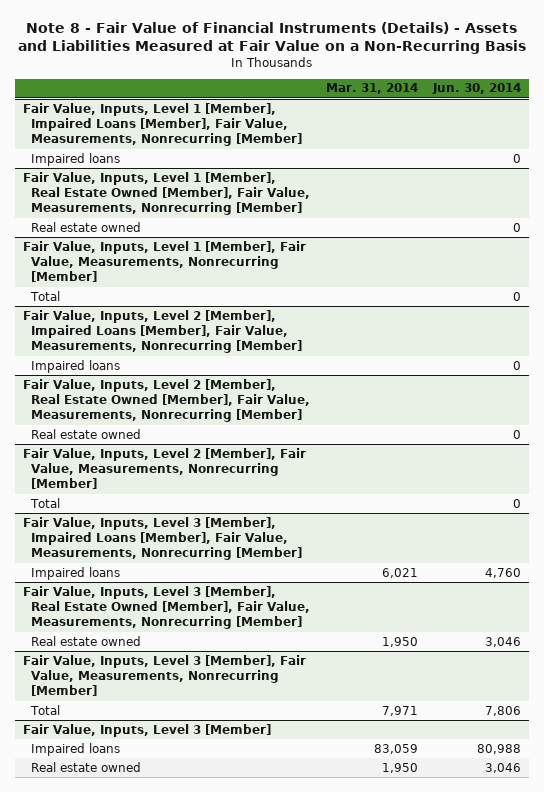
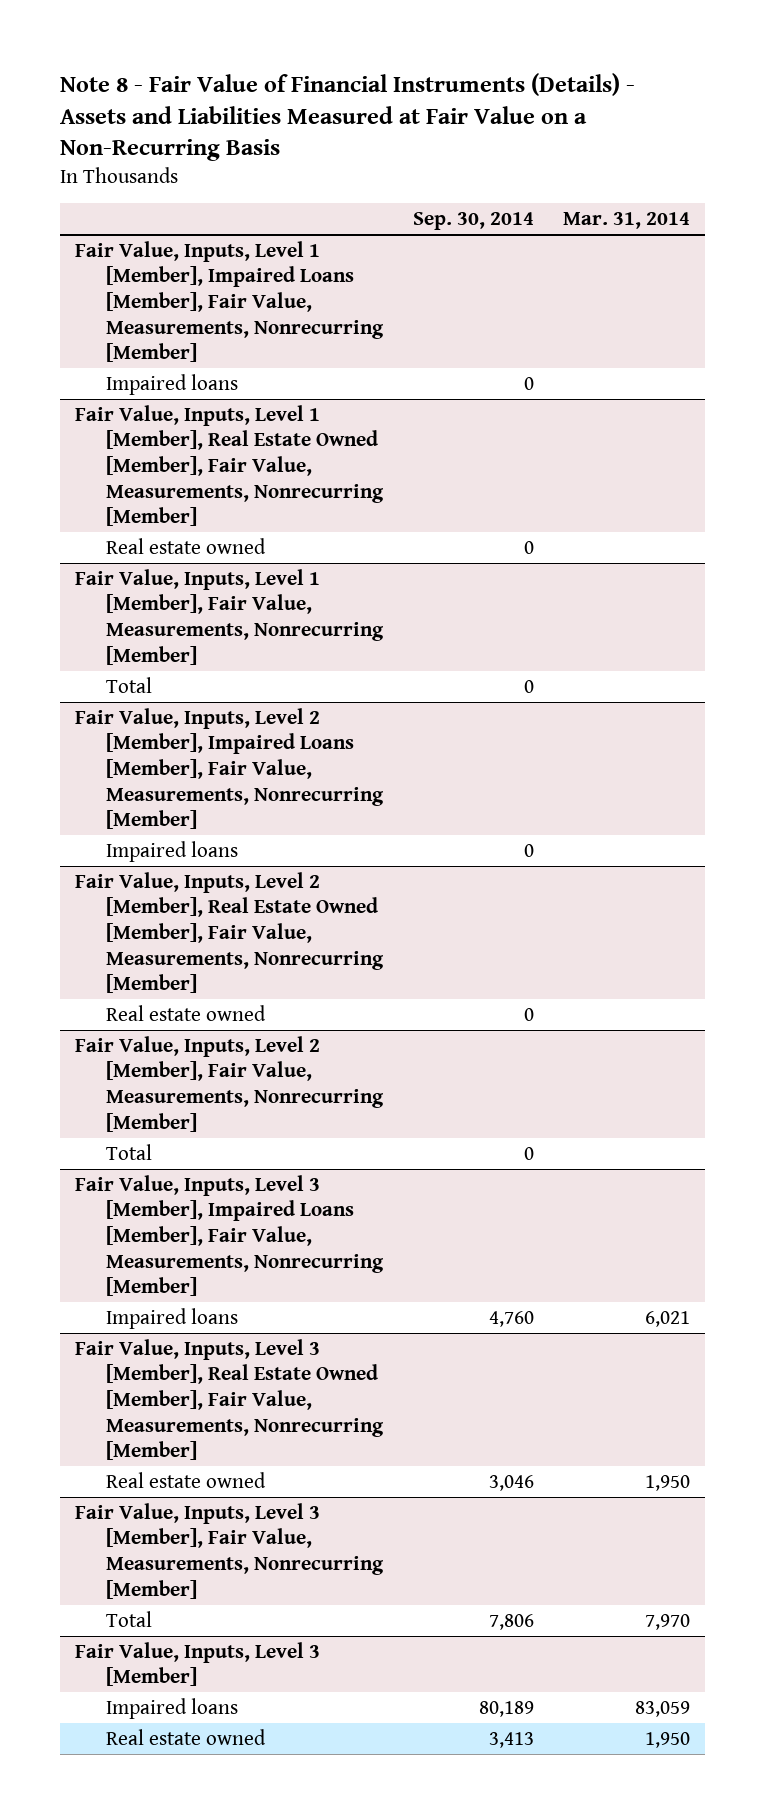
- | Mar. 31, 2014 | Jun. 30, 2014
+ | Sep. 30, 2014 | Mar. 31, 2014
@ Fair Value, Inputs, Level 3 [Member], Fair Value, Measurements, Nonrecurring [Member]
- Total | 7,971 | 7,806
+ Total | 7,806 | 7,970

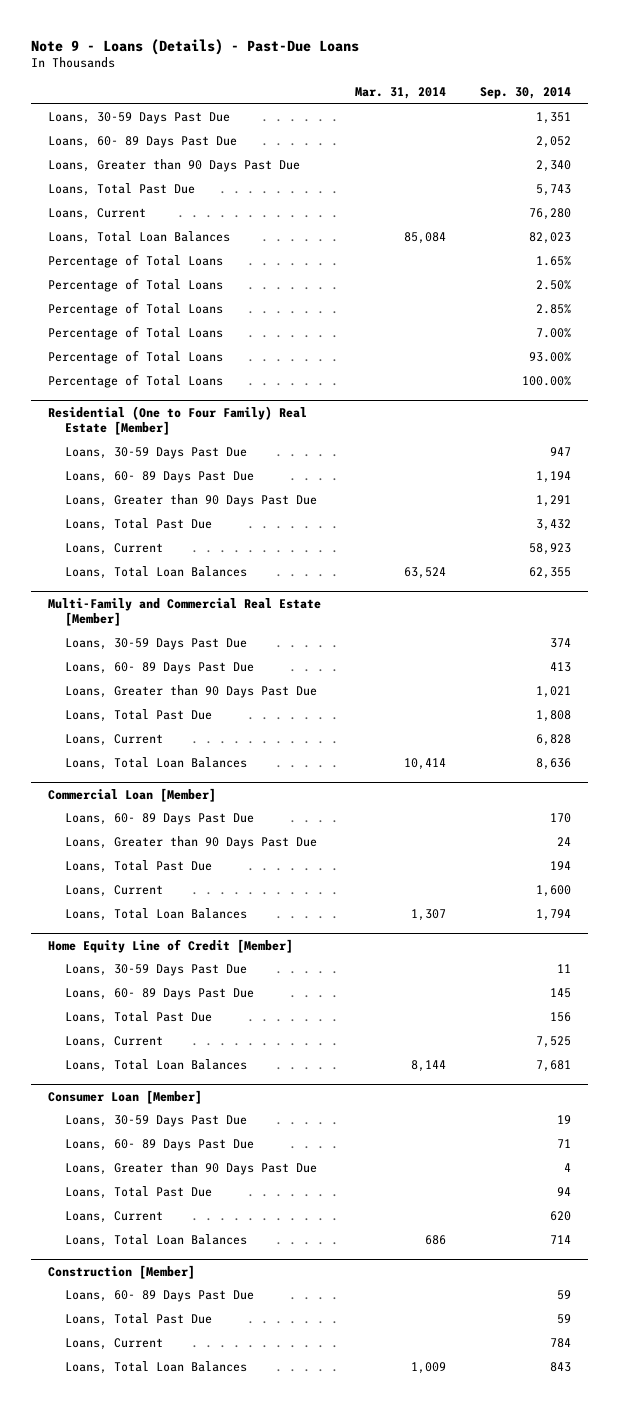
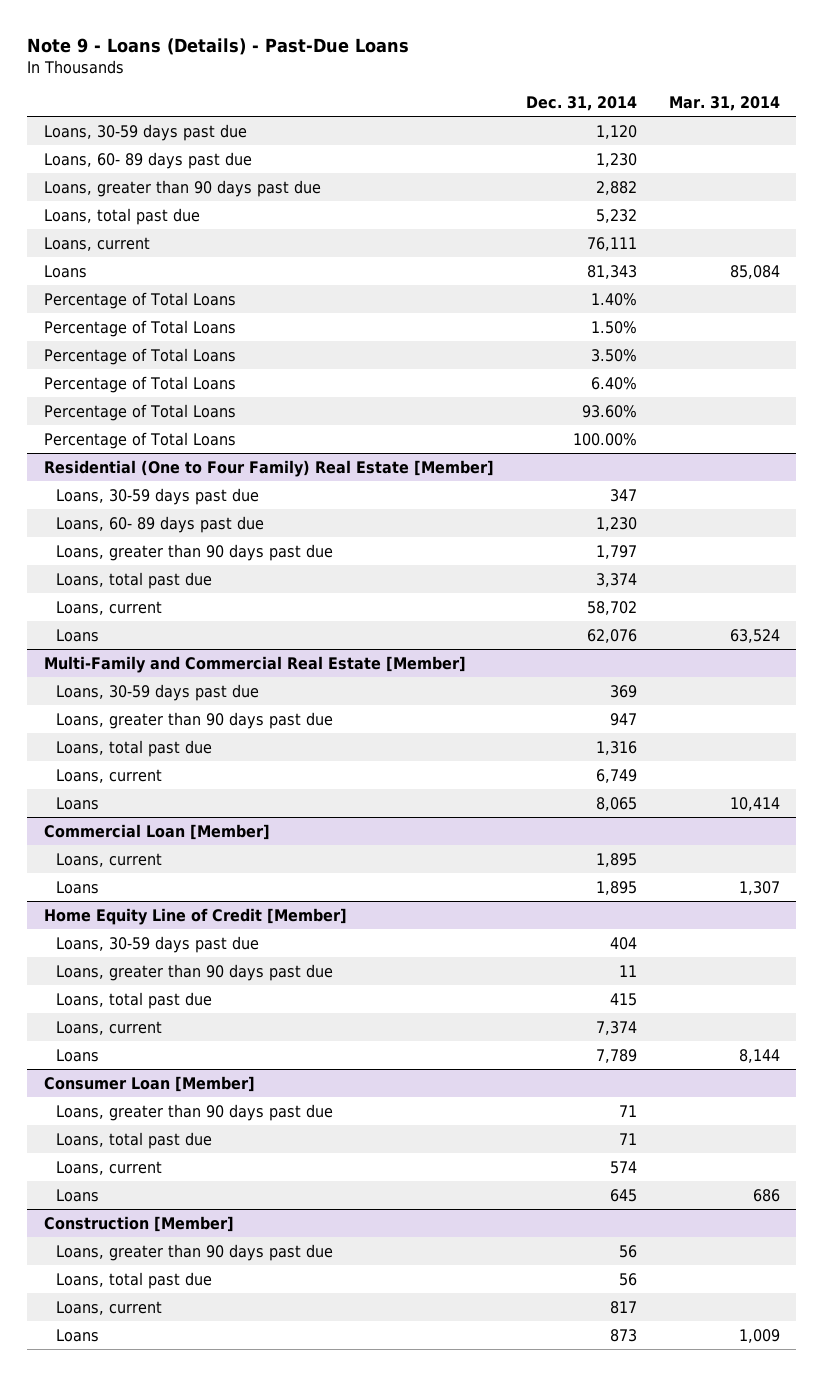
- | Mar. 31, 2014 | Sep. 30, 2014
+ | Dec. 31, 2014 | Mar. 31, 2014
- Loans, 30-59 Days Past Due | | 1,351
- Loans, 60- 89 Days Past Due | | 2,052
- Loans, Greater than 90 Days Past Due | | 2,340
- Loans, Total Past Due | | 5,743
- Loans, Current | | 76,280
- Loans, Total Loan Balances | 85,084 | 82,023
+ Loans, 30-59 days past due | 1,120 |
+ Loans, 60- 89 days past due | 1,230 |
+ Loans, greater than 90 days past due | 2,882 |
+ Loans, total past due | 5,232 |
+ Loans, current | 76,111 |
+ Loans | 81,343 | 85,084
@ Residential (One to Four Family) Real Estate [Member]
- Loans, 30-59 Days Past Due | | 947
- Loans, 60- 89 Days Past Due | | 1,194
- Loans, Greater than 90 Days Past Due | | 1,291
- Loans, Total Past Due | | 3,432
- Loans, Current | | 58,923
- Loans, Total Loan Balances | 63,524 | 62,355
+ Loans, 30-59 days past due | 347 |
+ Loans, 60- 89 days past due | 1,230 |
+ Loans, greater than 90 days past due | 1,797 |
+ Loans, total past due | 3,374 |
+ Loans, current | 58,702 |
+ Loans | 62,076 | 63,524
@ Multi-Family and Commercial Real Estate [Member]
- Loans, 30-59 Days Past Due | | 374
- Loans, 60- 89 Days Past Due | | 413
- Loans, Greater than 90 Days Past Due | | 1,021
- Loans, Total Past Due | | 1,808
- Loans, Current | | 6,828
- Loans, Total Loan Balances | 10,414 | 8,636
+ Loans, 30-59 days past due | 369 |
+ Loans, greater than 90 days past due | 947 |
+ Loans, total past due | 1,316 |
+ Loans, current | 6,749 |
+ Loans | 8,065 | 10,414
@ Commercial Loan [Member]
- Loans, 60- 89 Days Past Due | | 170
- Loans, Greater than 90 Days Past Due | | 24
- Loans, Total Past Due | | 194
- Loans, Current | | 1,600
- Loans, Total Loan Balances | 1,307 | 1,794
+ Loans, current | 1,895 |
+ Loans | 1,895 | 1,307
@ Home Equity Line of Credit [Member]
- Loans, 30-59 Days Past Due | | 11
- Loans, 60- 89 Days Past Due | | 145
- Loans, Total Past Due | | 156
- Loans, Current | | 7,525
- Loans, Total Loan Balances | 8,144 | 7,681
+ Loans, 30-59 days past due | 404 |
+ Loans, greater than 90 days past due | 11 |
+ Loans, total past due | 415 |
+ Loans, current | 7,374 |
+ Loans | 7,789 | 8,144
@ Consumer Loan [Member]
- Loans, 30-59 Days Past Due | | 19
- Loans, 60- 89 Days Past Due | | 71
- Loans, Greater than 90 Days Past Due | | 4
- Loans, Total Past Due | | 94
- Loans, Current | | 620
- Loans, Total Loan Balances | 686 | 714
+ Loans, greater than 90 days past due | 71 |
+ Loans, total past due | 71 |
+ Loans, current | 574 |
+ Loans | 645 | 686
@ Construction [Member]
- Loans, 60- 89 Days Past Due | | 59
- Loans, Total Past Due | | 59
- Loans, Current | | 784
- Loans, Total Loan Balances | 1,009 | 843
+ Loans, greater than 90 days past due | 56 |
+ Loans, total past due | 56 |
+ Loans, current | 817 |
+ Loans | 873 | 1,009

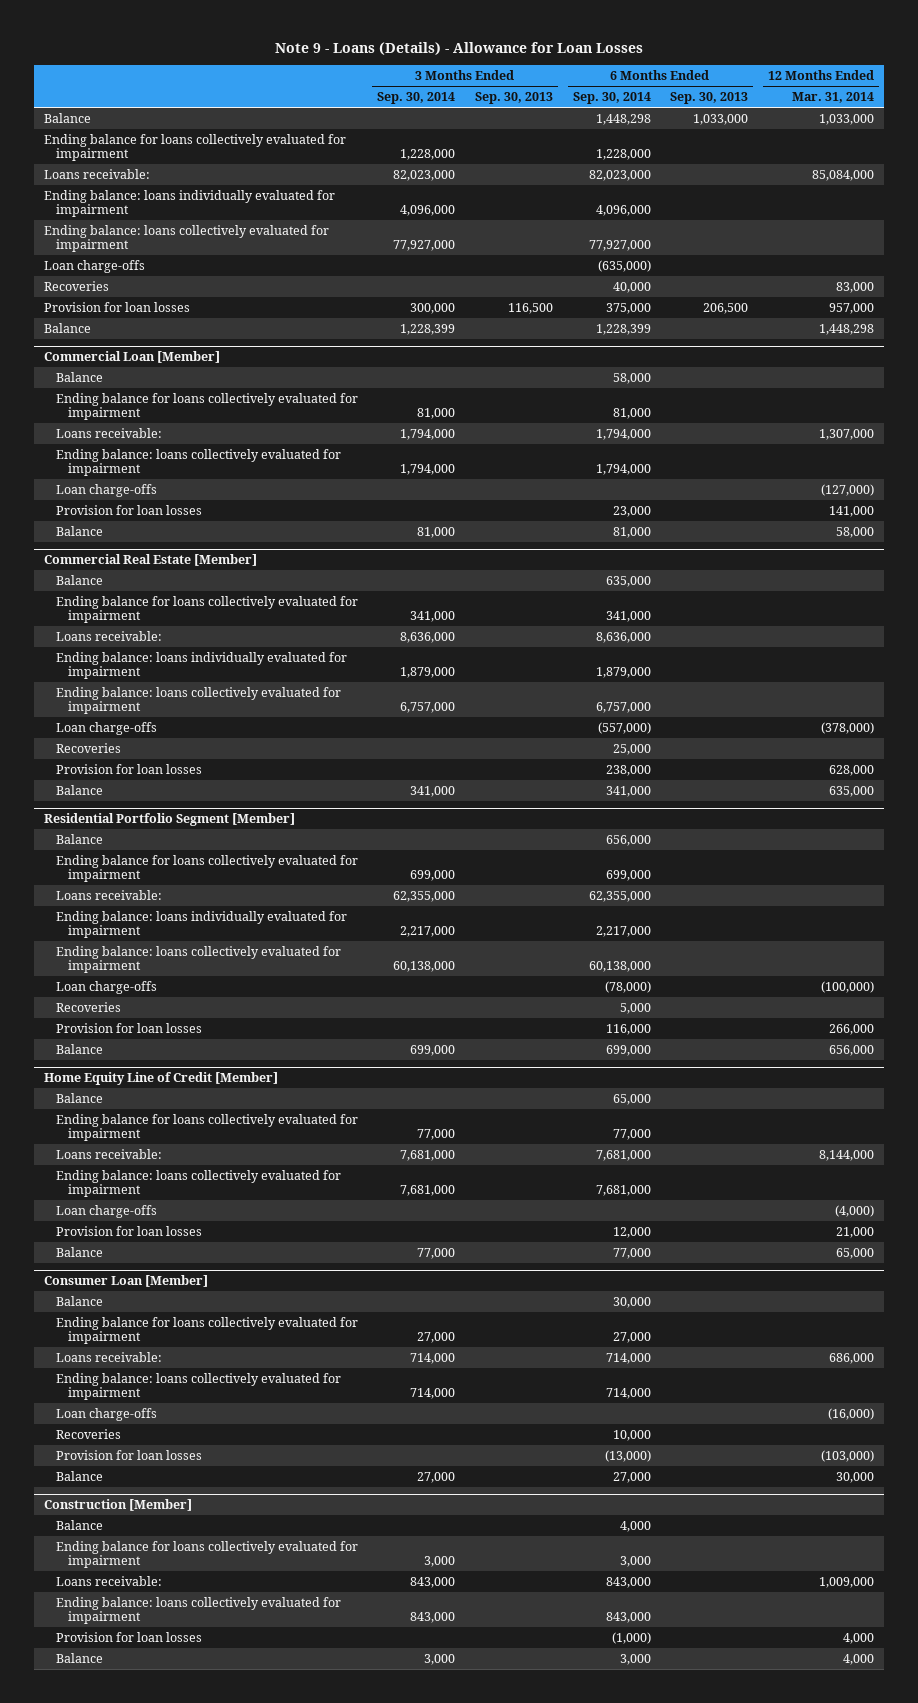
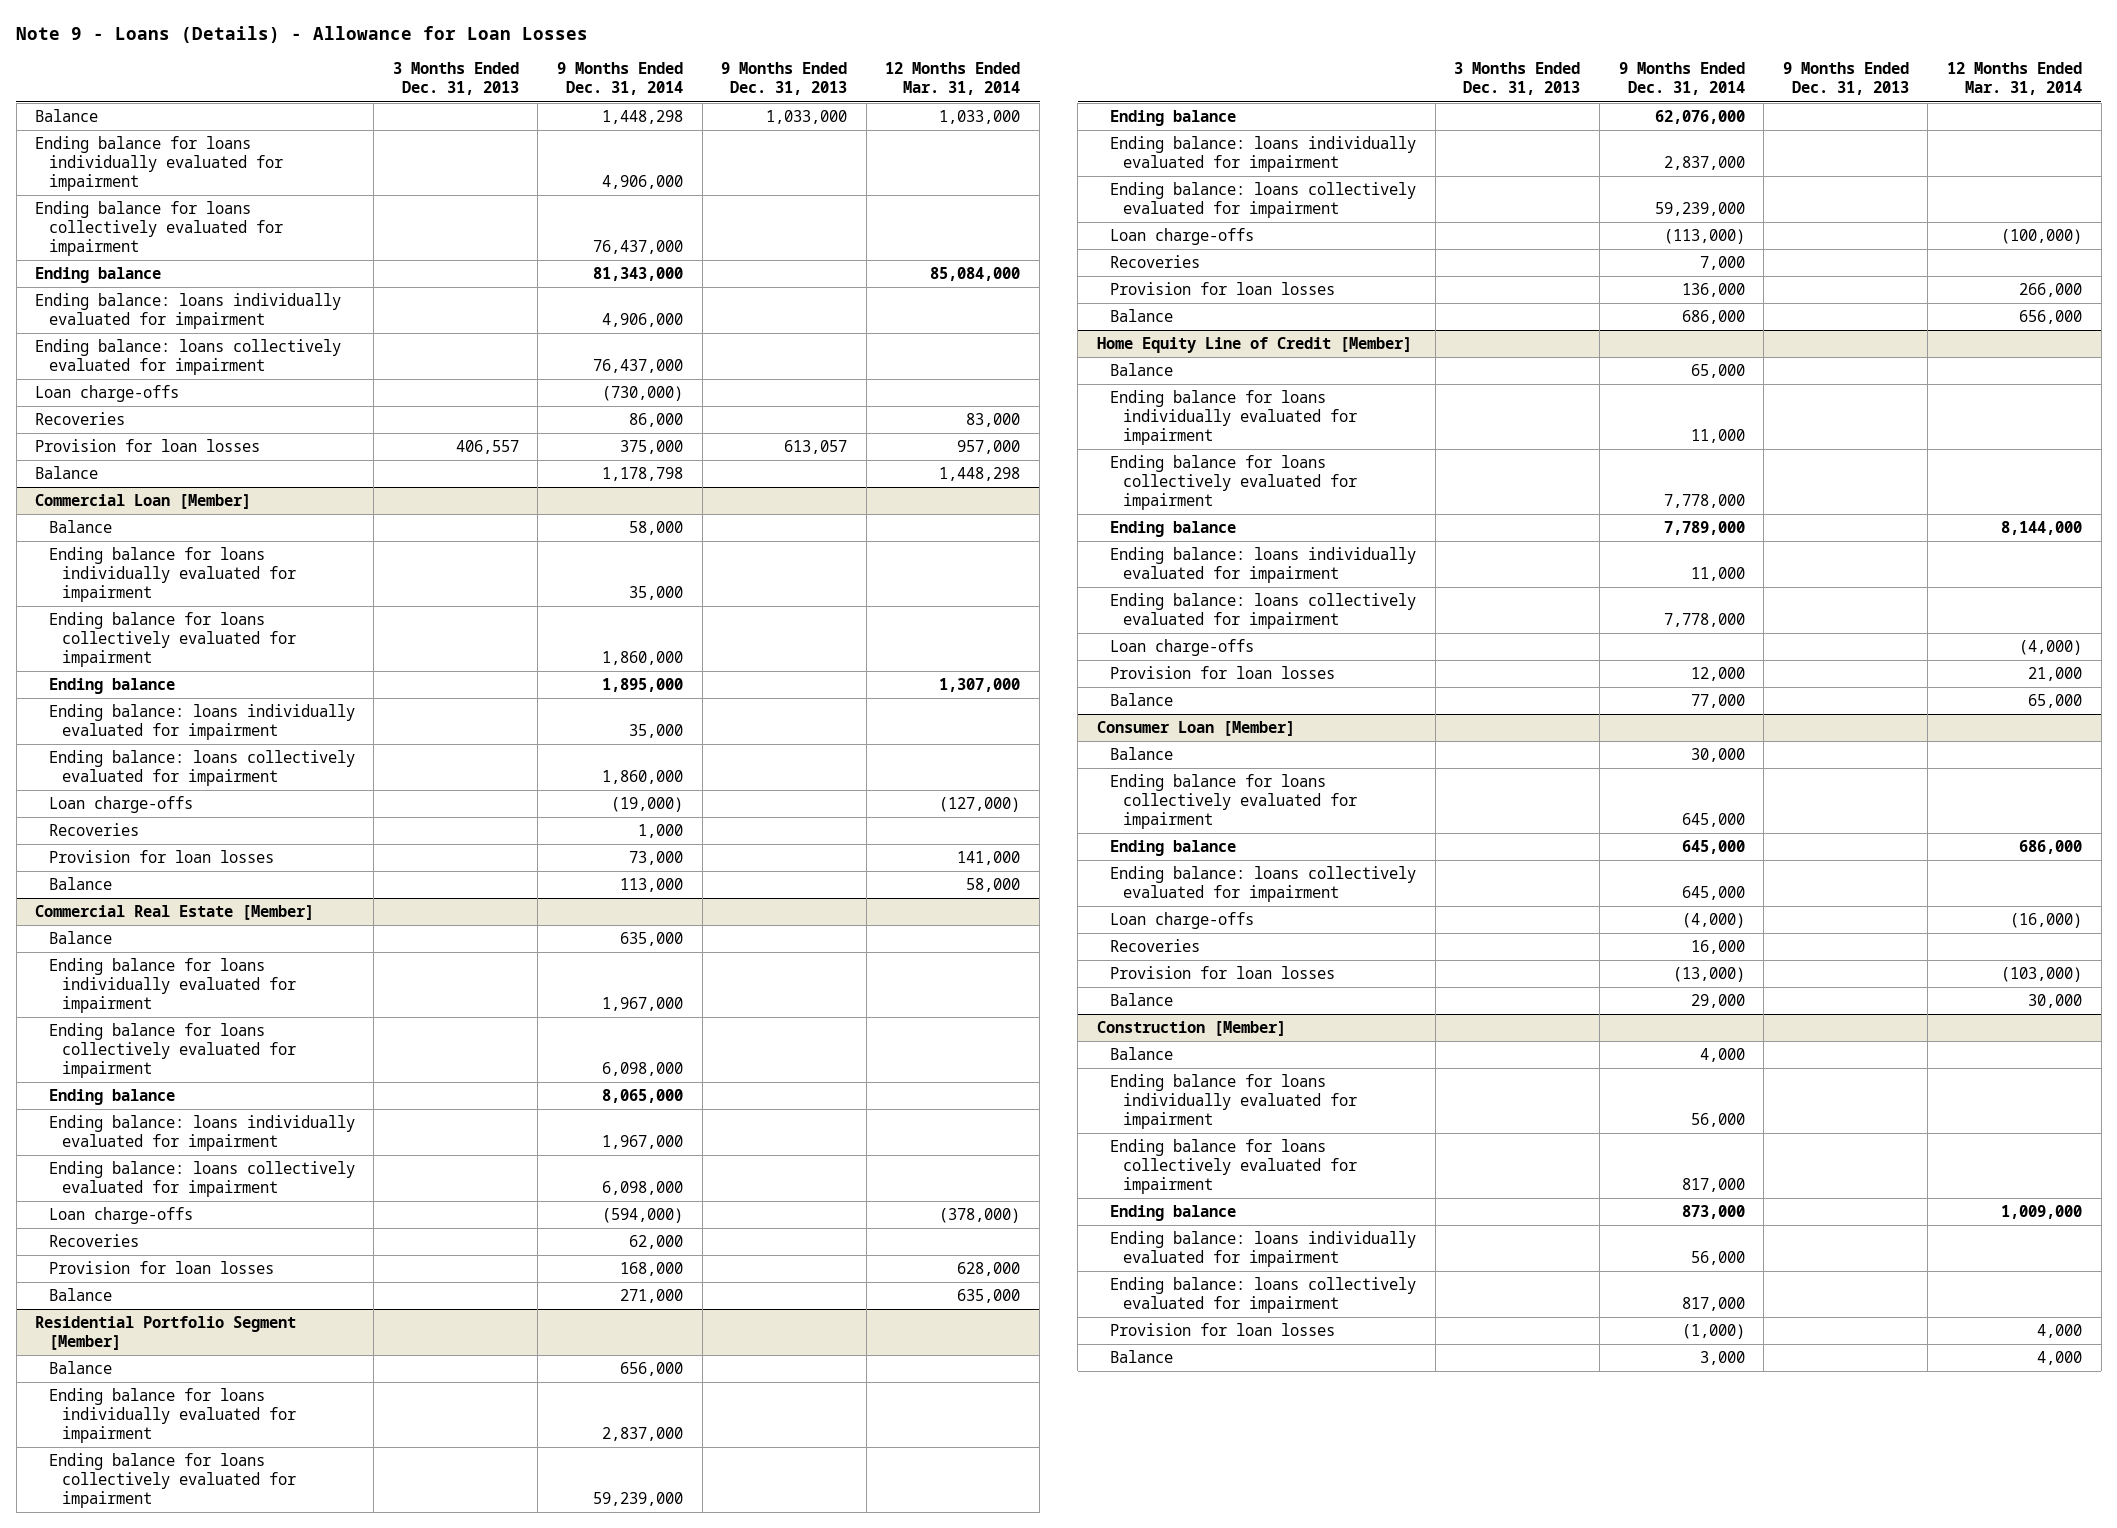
- | 3 Months Ended Sep. 30, 2014 | 3 Months Ended Sep. 30, 2013 | 6 Months Ended Sep. 30, 2014 | 6 Months Ended Sep. 30, 2013 | 12 Months Ended Mar. 31, 2014
+ | 3 Months Ended Dec. 31, 2013 | 9 Months Ended Dec. 31, 2014 | 9 Months Ended Dec. 31, 2013 | 12 Months Ended Mar. 31, 2014
+ Ending balance for loans individually evaluated for impairment | | 4,906,000 | |
- Loans receivable: | 82,023,000 | | 82,023,000 | | 85,084,000
+ Ending balance | | 81,343,000 | | 85,084,000
@ Commercial Loan [Member]
+ Ending balance for loans individually evaluated for impairment | | 35,000 | |
- Loans receivable: | 1,794,000 | | 1,794,000 | | 1,307,000
+ Ending balance | | 1,895,000 | | 1,307,000
+ Ending balance: loans individually evaluated for impairment | | 35,000 | |
+ Recoveries | | 1,000 | |
@ Commercial Real Estate [Member]
+ Ending balance for loans individually evaluated for impairment | | 1,967,000 | |
- Loans receivable: | 8,636,000 | | 8,636,000 | |
+ Ending balance | | 8,065,000 | |
@ Residential Portfolio Segment [Member]
+ Ending balance for loans individually evaluated for impairment | | 2,837,000 | |
- Loans receivable: | 62,355,000 | | 62,355,000 | |
+ Ending balance | | 62,076,000 | |
@ Home Equity Line of Credit [Member]
+ Ending balance for loans individually evaluated for impairment | | 11,000 | |
- Loans receivable: | 7,681,000 | | 7,681,000 | | 8,144,000
+ Ending balance | | 7,789,000 | | 8,144,000
+ Ending balance: loans individually evaluated for impairment | | 11,000 | |
@ Consumer Loan [Member]
- Loans receivable: | 714,000 | | 714,000 | | 686,000
+ Ending balance | | 645,000 | | 686,000
@ Construction [Member]
+ Ending balance for loans individually evaluated for impairment | | 56,000 | |
- Loans receivable: | 843,000 | | 843,000 | | 1,009,000
+ Ending balance | | 873,000 | | 1,009,000
+ Ending balance: loans individually evaluated for impairment | | 56,000 | |

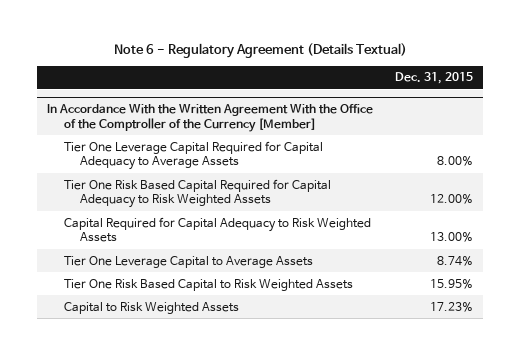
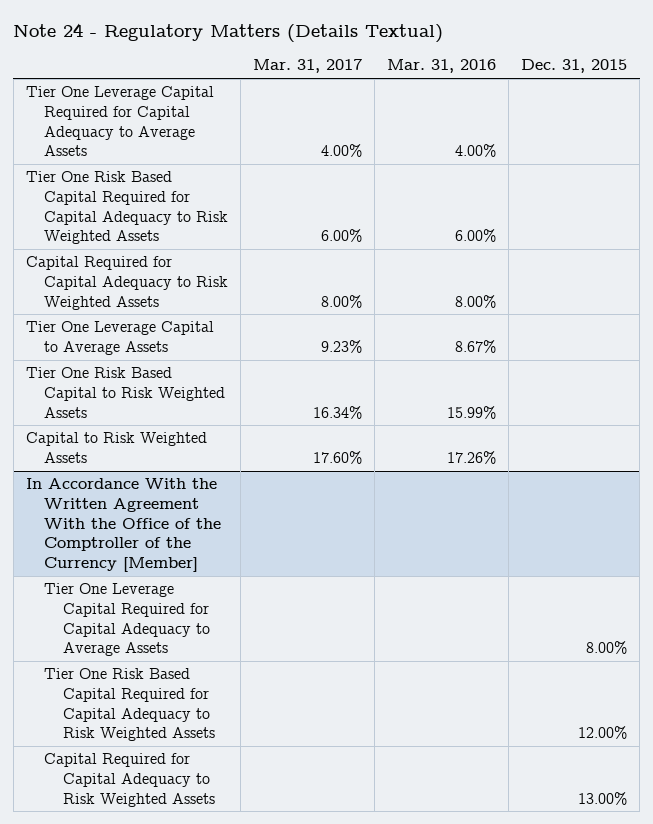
- Note 6 - Regulatory Agreement (Details Textual)
+ Note 24 - Regulatory Matters (Details Textual)
- | Dec. 31, 2015
+ | Mar. 31, 2017 | Mar. 31, 2016 | Dec. 31, 2015
+ Tier One Leverage Capital Required for Capital Adequacy to Average Assets | 4.00% | 4.00% |
+ Tier One Risk Based Capital Required for Capital Adequacy to Risk Weighted Assets | 6.00% | 6.00% |
+ Capital Required for Capital Adequacy to Risk Weighted Assets | 8.00% | 8.00% |
+ Tier One Leverage Capital to Average Assets | 9.23% | 8.67% |
+ Tier One Risk Based Capital to Risk Weighted Assets | 16.34% | 15.99% |
+ Capital to Risk Weighted Assets | 17.60% | 17.26% |
@ In Accordance With the Written Agreement With the Office of the Comptroller of the Currency [Member]
- Tier One Leverage Capital to Average Assets | 8.74%
- Tier One Risk Based Capital to Risk Weighted Assets | 15.95%
- Capital to Risk Weighted Assets | 17.23%

